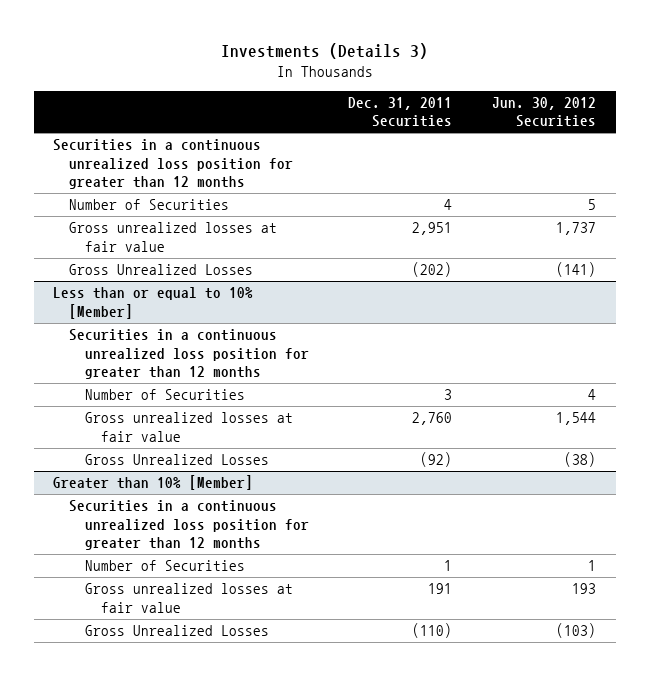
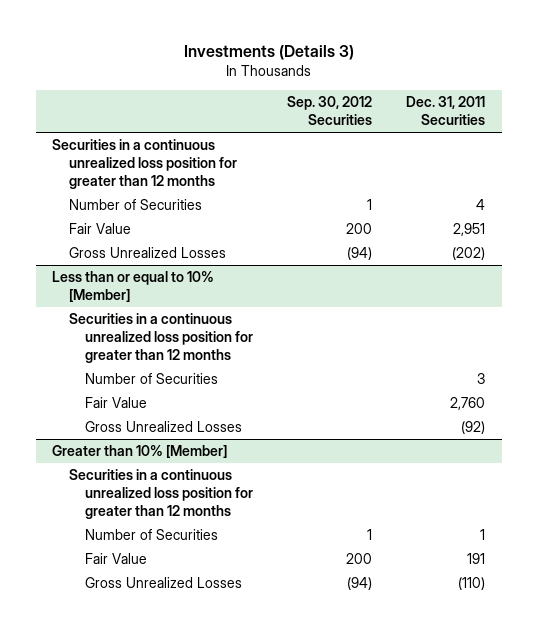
- | Dec. 31, 2011 Securities | Jun. 30, 2012 Securities
+ | Sep. 30, 2012 Securities | Dec. 31, 2011 Securities
- Gross unrealized losses at fair value | 2,951 | 1,737
+ Fair Value | 200 | 2,951
@ Less than or equal to 10% [Member]
- Gross unrealized losses at fair value | 2,760 | 1,544
+ Fair Value | | 2,760
@ Greater than 10% [Member]
- Gross unrealized losses at fair value | 191 | 193
+ Fair Value | 200 | 191

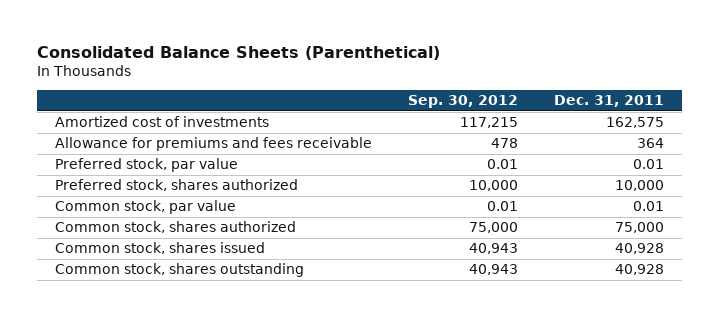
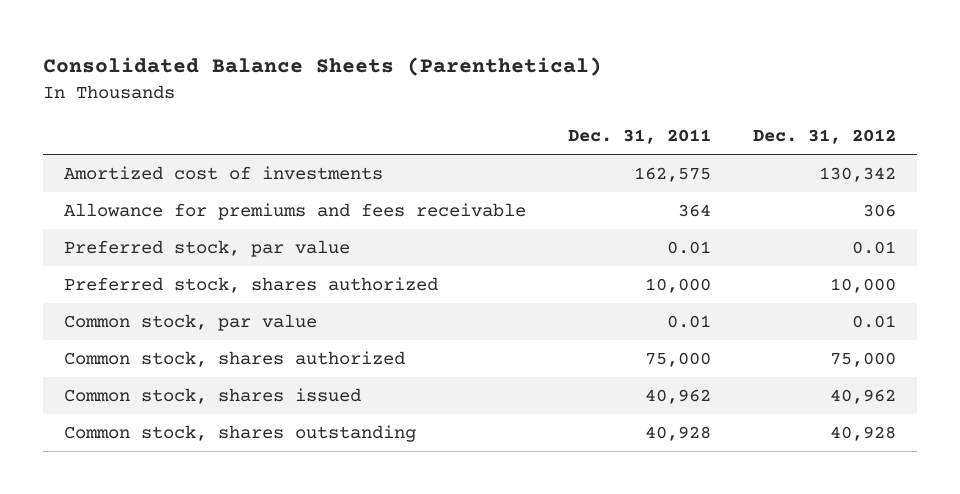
- | Sep. 30, 2012 | Dec. 31, 2011
+ | Dec. 31, 2011 | Dec. 31, 2012
- Common stock, shares issued | 40,943 | 40,928
+ Common stock, shares issued | 40,962 | 40,962

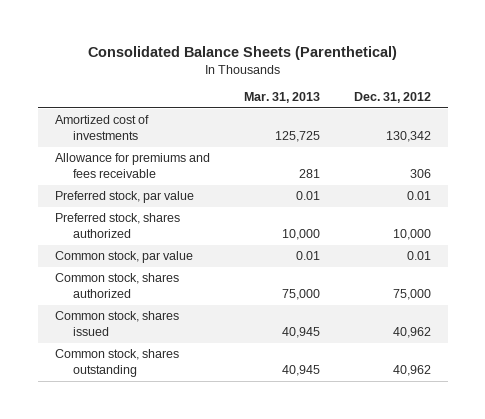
- | Dec. 31, 2011 | Dec. 31, 2012
+ | Mar. 31, 2013 | Dec. 31, 2012
- Common stock, shares outstanding | 40,928 | 40,928
+ Common stock, shares outstanding | 40,945 | 40,962

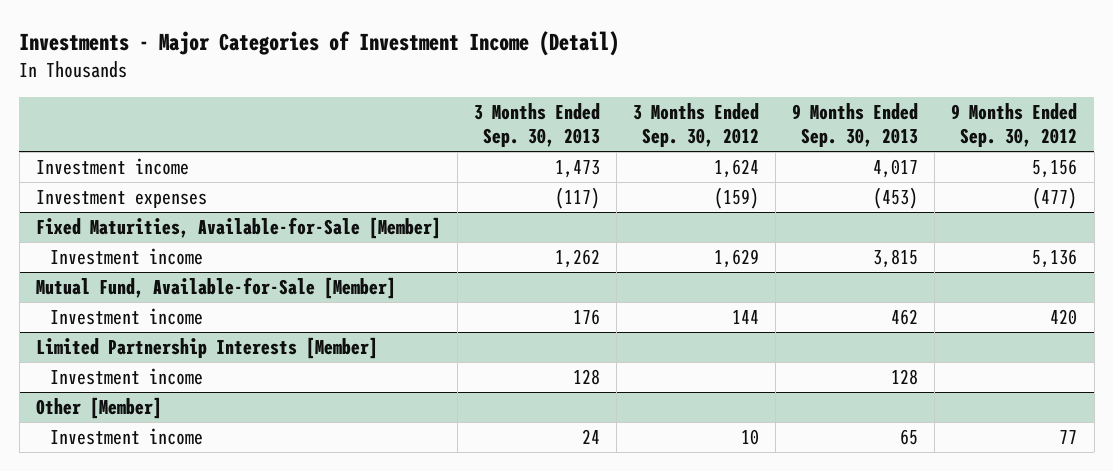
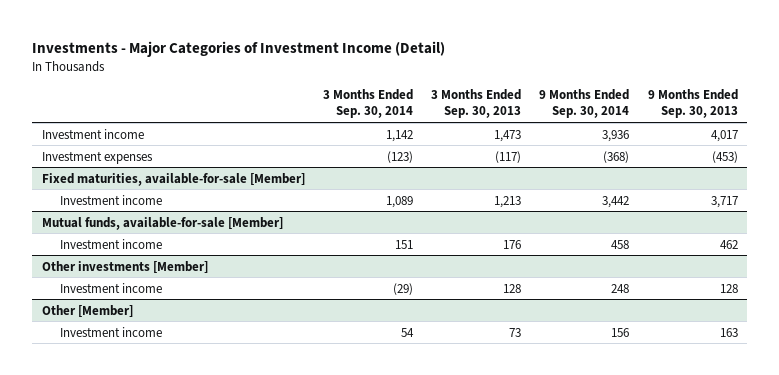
- | 3 Months Ended Sep. 30, 2013 | 3 Months Ended Sep. 30, 2012 | 9 Months Ended Sep. 30, 2013 | 9 Months Ended Sep. 30, 2012
+ | 3 Months Ended Sep. 30, 2014 | 3 Months Ended Sep. 30, 2013 | 9 Months Ended Sep. 30, 2014 | 9 Months Ended Sep. 30, 2013
- Fixed Maturities, Available-for-Sale [Member]
- Investment income | 1,262 | 1,629 | 3,815 | 5,136
- Mutual Fund, Available-for-Sale [Member]
+ Fixed maturities, available-for-sale [Member]
+ Investment income | 1,089 | 1,213 | 3,442 | 3,717
+ Mutual funds, available-for-sale [Member]
- Limited Partnership Interests [Member]
+ Other investments [Member]
@ Other [Member]
- Investment income | 24 | 10 | 65 | 77
+ Investment income | 54 | 73 | 156 | 163

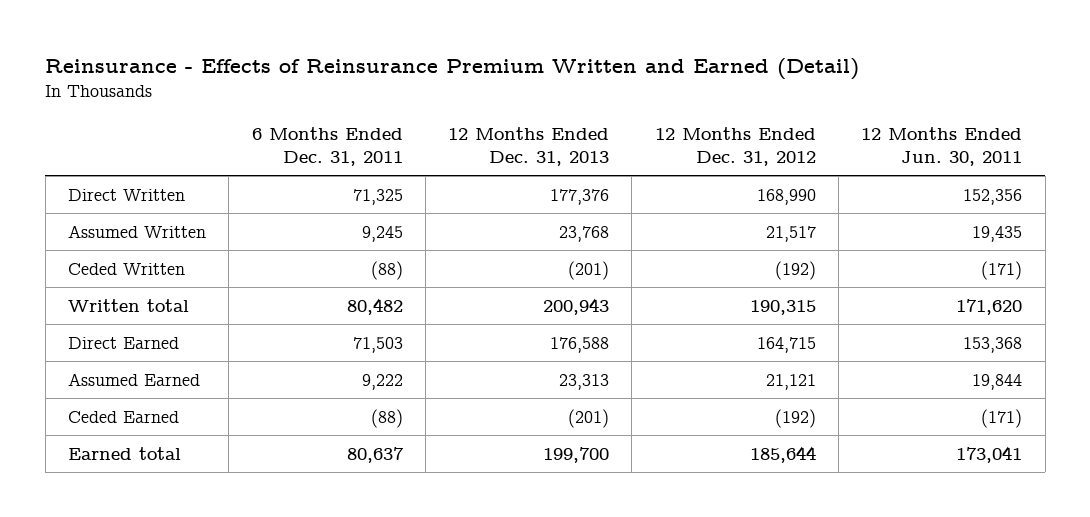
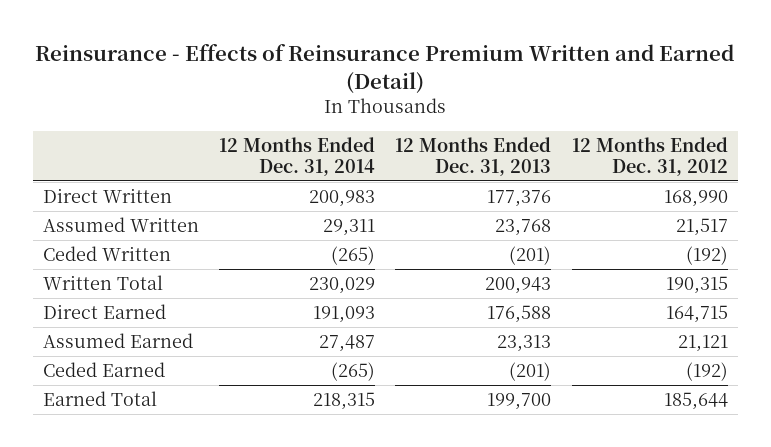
- | 6 Months Ended Dec. 31, 2011 | 12 Months Ended Dec. 31, 2013 | 12 Months Ended Dec. 31, 2012 | 12 Months Ended Jun. 30, 2011
+ | 12 Months Ended Dec. 31, 2014 | 12 Months Ended Dec. 31, 2013 | 12 Months Ended Dec. 31, 2012
- Written total | 80,482 | 200,943 | 190,315 | 171,620
+ Written Total | 230,029 | 200,943 | 190,315
- Earned total | 80,637 | 199,700 | 185,644 | 173,041
+ Earned Total | 218,315 | 199,700 | 185,644

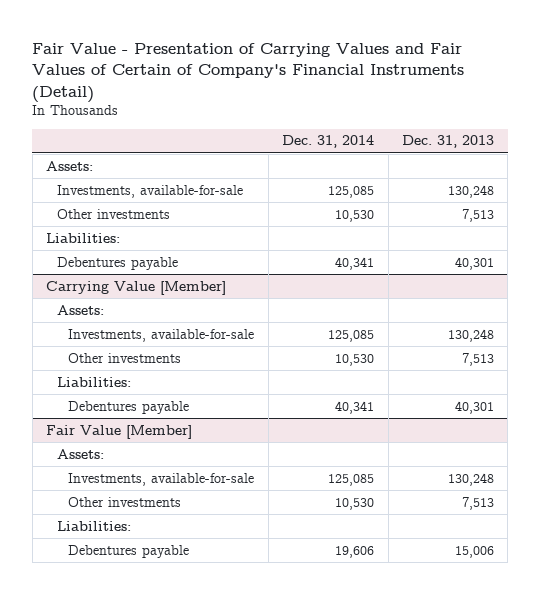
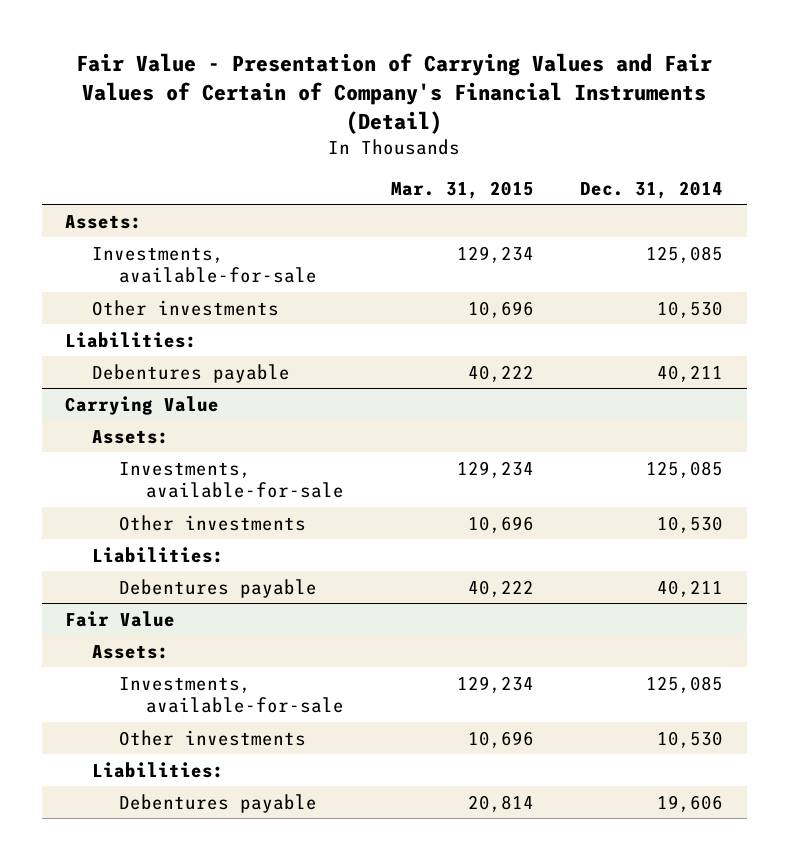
- | Dec. 31, 2014 | Dec. 31, 2013
+ | Mar. 31, 2015 | Dec. 31, 2014
- Debentures payable | 40,341 | 40,301
- Carrying Value [Member]
+ Debentures payable | 40,222 | 40,211
+ Carrying Value
- Debentures payable | 40,341 | 40,301
- Fair Value [Member]
+ Debentures payable | 40,222 | 40,211
+ Fair Value

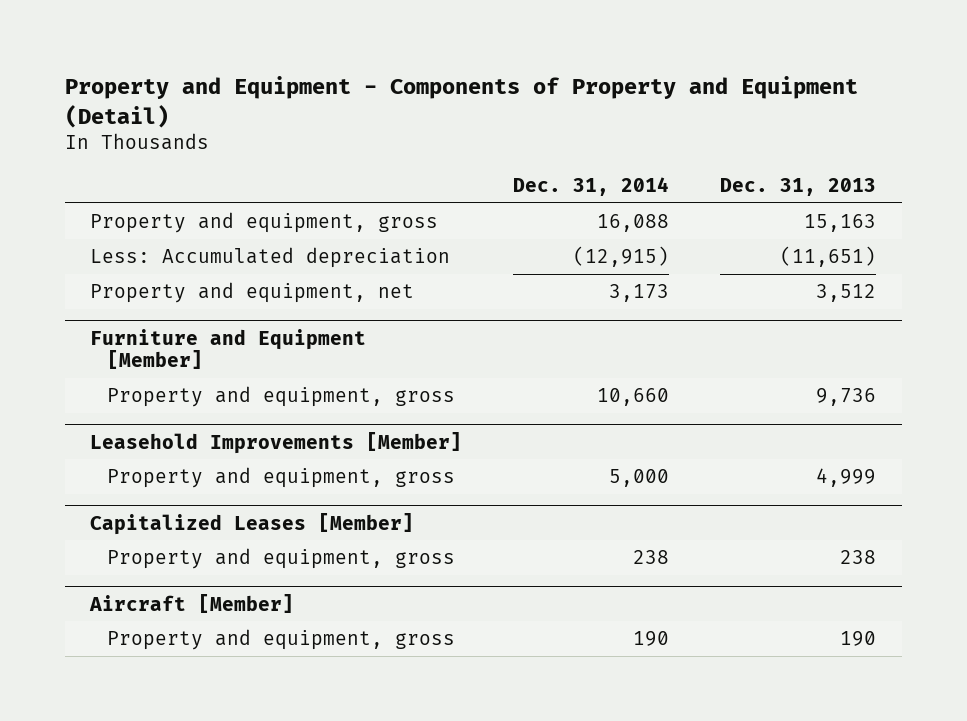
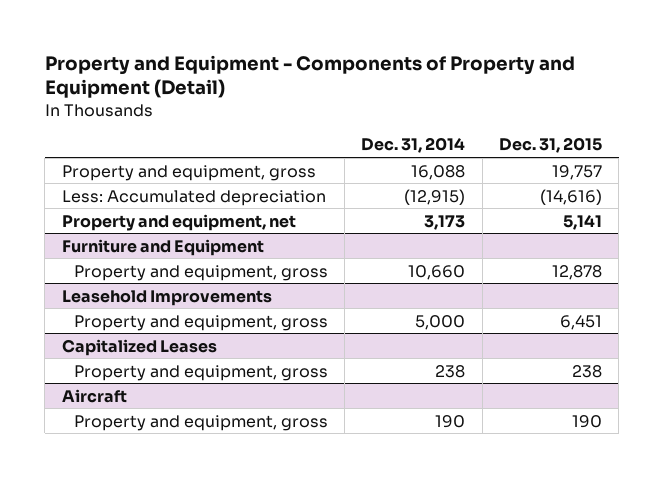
- | Dec. 31, 2014 | Dec. 31, 2013
+ | Dec. 31, 2014 | Dec. 31, 2015
- Furniture and Equipment [Member]
+ Furniture and Equipment
- Leasehold Improvements [Member]
+ Leasehold Improvements
- Capitalized Leases [Member]
+ Capitalized Leases
- Aircraft [Member]
+ Aircraft

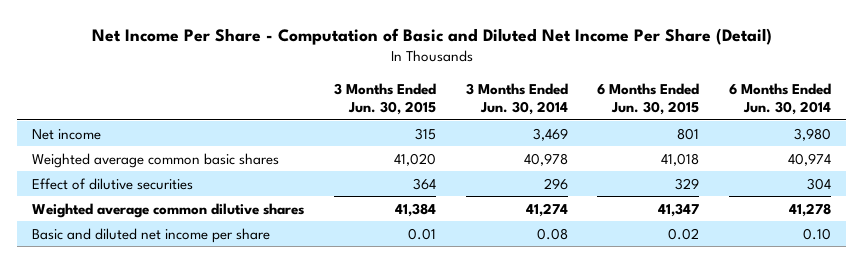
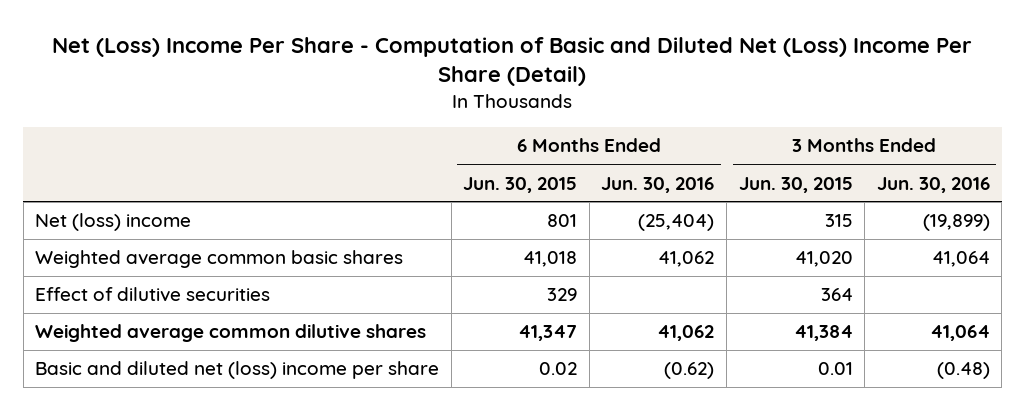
- Net Income Per Share - Computation of Basic and Diluted Net Income Per Share (Detail)
+ Net (Loss) Income Per Share - Computation of Basic and Diluted Net (Loss) Income Per Share (Detail)
- | 3 Months Ended Jun. 30, 2015 | 3 Months Ended Jun. 30, 2014 | 6 Months Ended Jun. 30, 2015 | 6 Months Ended Jun. 30, 2014
+ | 6 Months Ended Jun. 30, 2015 | 6 Months Ended Jun. 30, 2016 | 3 Months Ended Jun. 30, 2015 | 3 Months Ended Jun. 30, 2016
- Net income | 315 | 3,469 | 801 | 3,980
+ Net (loss) income | 801 | (25,404) | 315 | (19,899)
- Basic and diluted net income per share | 0.01 | 0.08 | 0.02 | 0.10
+ Basic and diluted net (loss) income per share | 0.02 | (0.62) | 0.01 | (0.48)

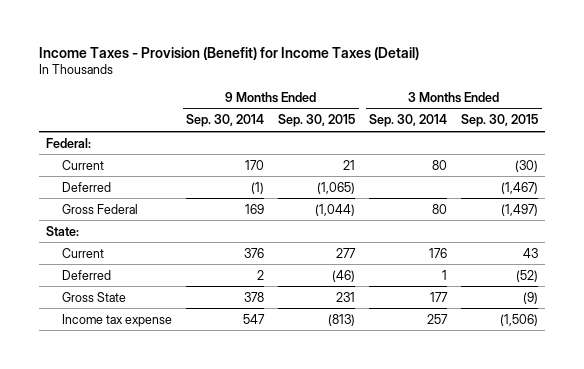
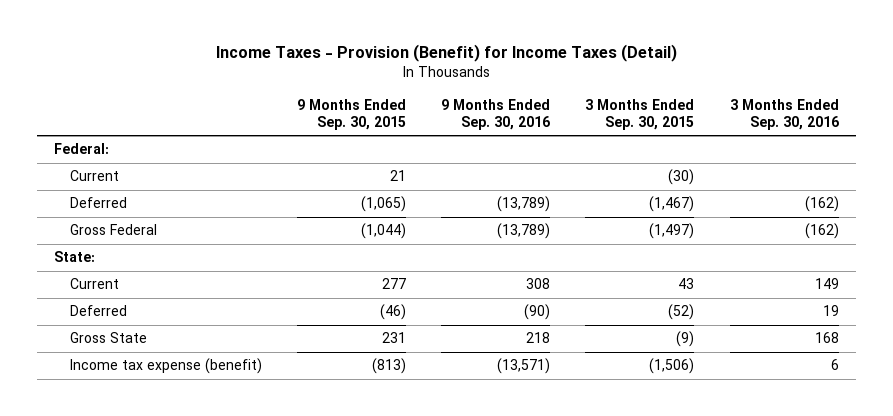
- | 9 Months Ended Sep. 30, 2014 | 9 Months Ended Sep. 30, 2015 | 3 Months Ended Sep. 30, 2014 | 3 Months Ended Sep. 30, 2015
+ | 9 Months Ended Sep. 30, 2015 | 9 Months Ended Sep. 30, 2016 | 3 Months Ended Sep. 30, 2015 | 3 Months Ended Sep. 30, 2016
- Income tax expense | 547 | (813) | 257 | (1,506)
+ Income tax expense (benefit) | (813) | (13,571) | (1,506) | 6

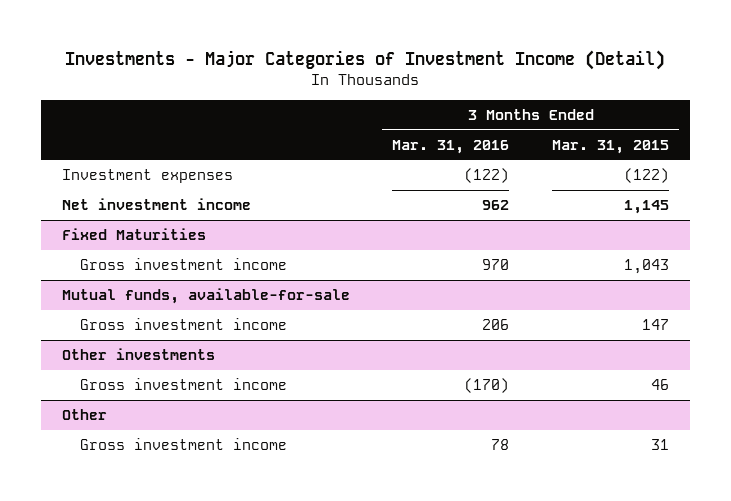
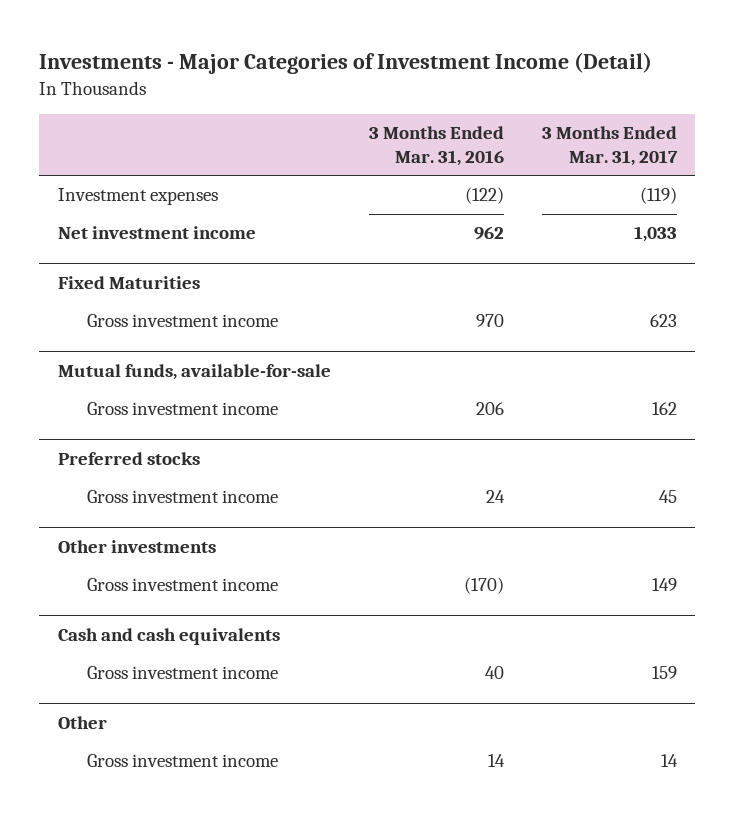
- | 3 Months Ended Mar. 31, 2016 | 3 Months Ended Mar. 31, 2015
+ | 3 Months Ended Mar. 31, 2016 | 3 Months Ended Mar. 31, 2017
+ Preferred stocks
+ Gross investment income | 24 | 45
+ Cash and cash equivalents
+ Gross investment income | 40 | 159
@ Other
- Gross investment income | 78 | 31
+ Gross investment income | 14 | 14

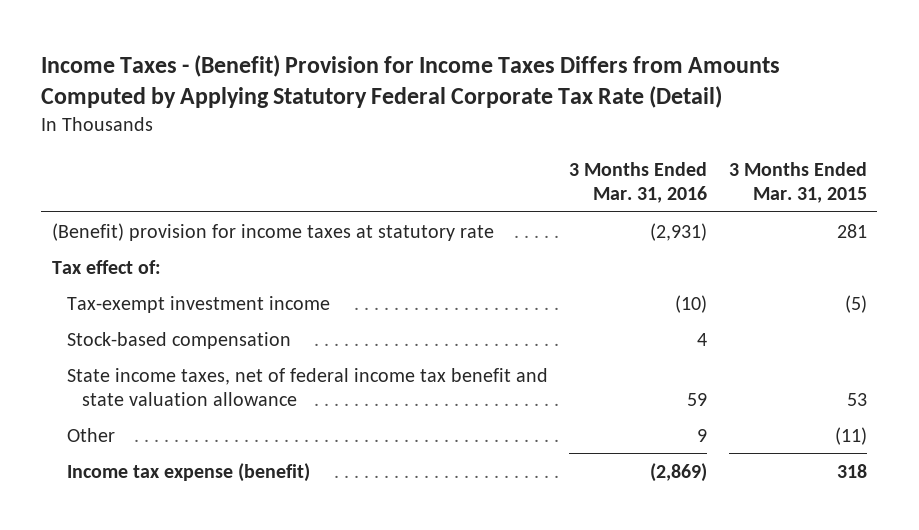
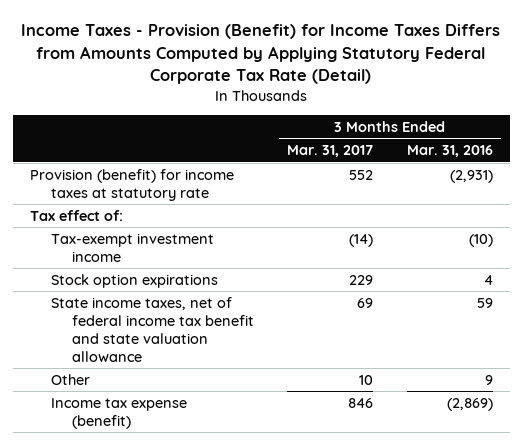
- Income Taxes - (Benefit) Provision for Income Taxes Differs from Amounts Computed by Applying Statutory Federal Corporate Tax Rate (Detail)
+ Income Taxes - Provision (Benefit) for Income Taxes Differs from Amounts Computed by Applying Statutory Federal Corporate Tax Rate (Detail)
- | 3 Months Ended Mar. 31, 2016 | 3 Months Ended Mar. 31, 2015
+ | 3 Months Ended Mar. 31, 2017 | 3 Months Ended Mar. 31, 2016
- (Benefit) provision for income taxes at statutory rate | (2,931) | 281
+ Provision (benefit) for income taxes at statutory rate | 552 | (2,931)
- Stock-based compensation | 4 |
+ Stock option expirations | 229 | 4

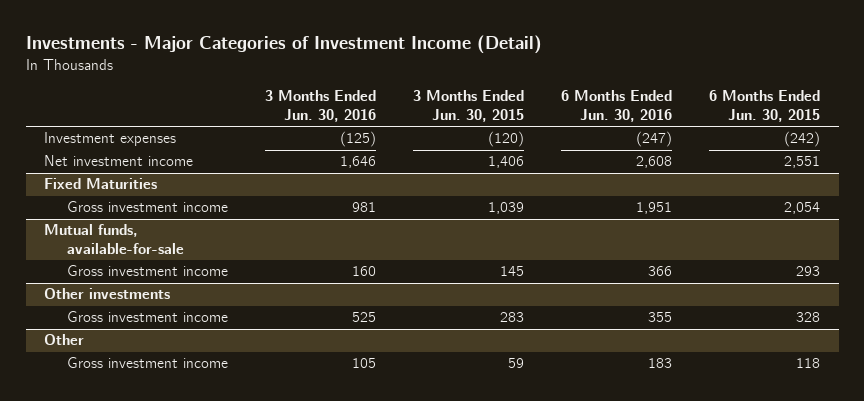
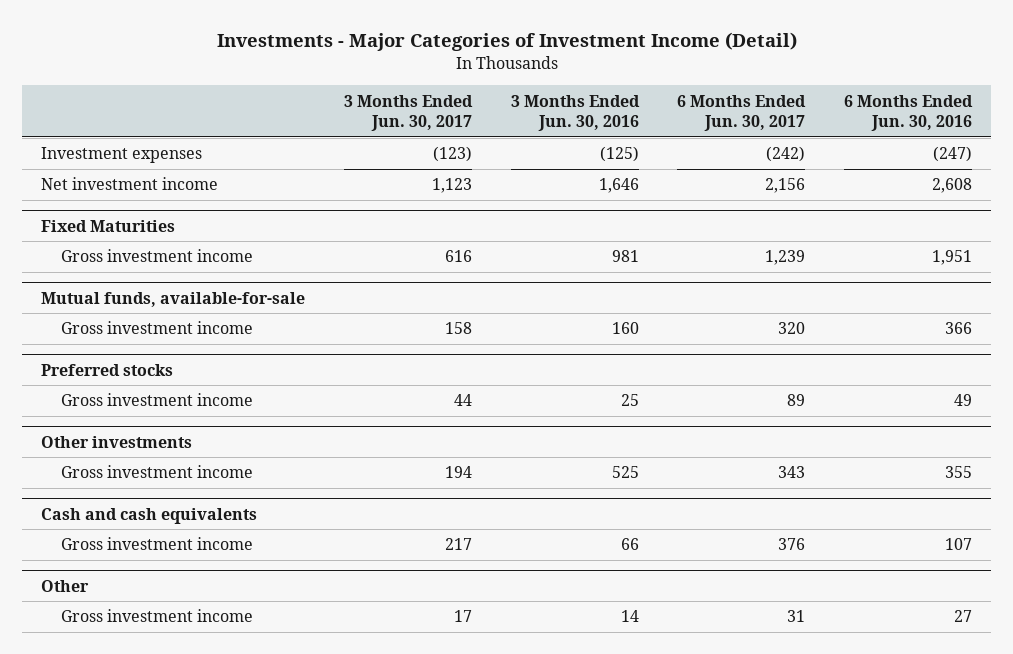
- | 3 Months Ended Jun. 30, 2016 | 3 Months Ended Jun. 30, 2015 | 6 Months Ended Jun. 30, 2016 | 6 Months Ended Jun. 30, 2015
+ | 3 Months Ended Jun. 30, 2017 | 3 Months Ended Jun. 30, 2016 | 6 Months Ended Jun. 30, 2017 | 6 Months Ended Jun. 30, 2016
+ Preferred stocks
+ Gross investment income | 44 | 25 | 89 | 49
+ Cash and cash equivalents
+ Gross investment income | 217 | 66 | 376 | 107
@ Other
- Gross investment income | 105 | 59 | 183 | 118
+ Gross investment income | 17 | 14 | 31 | 27

